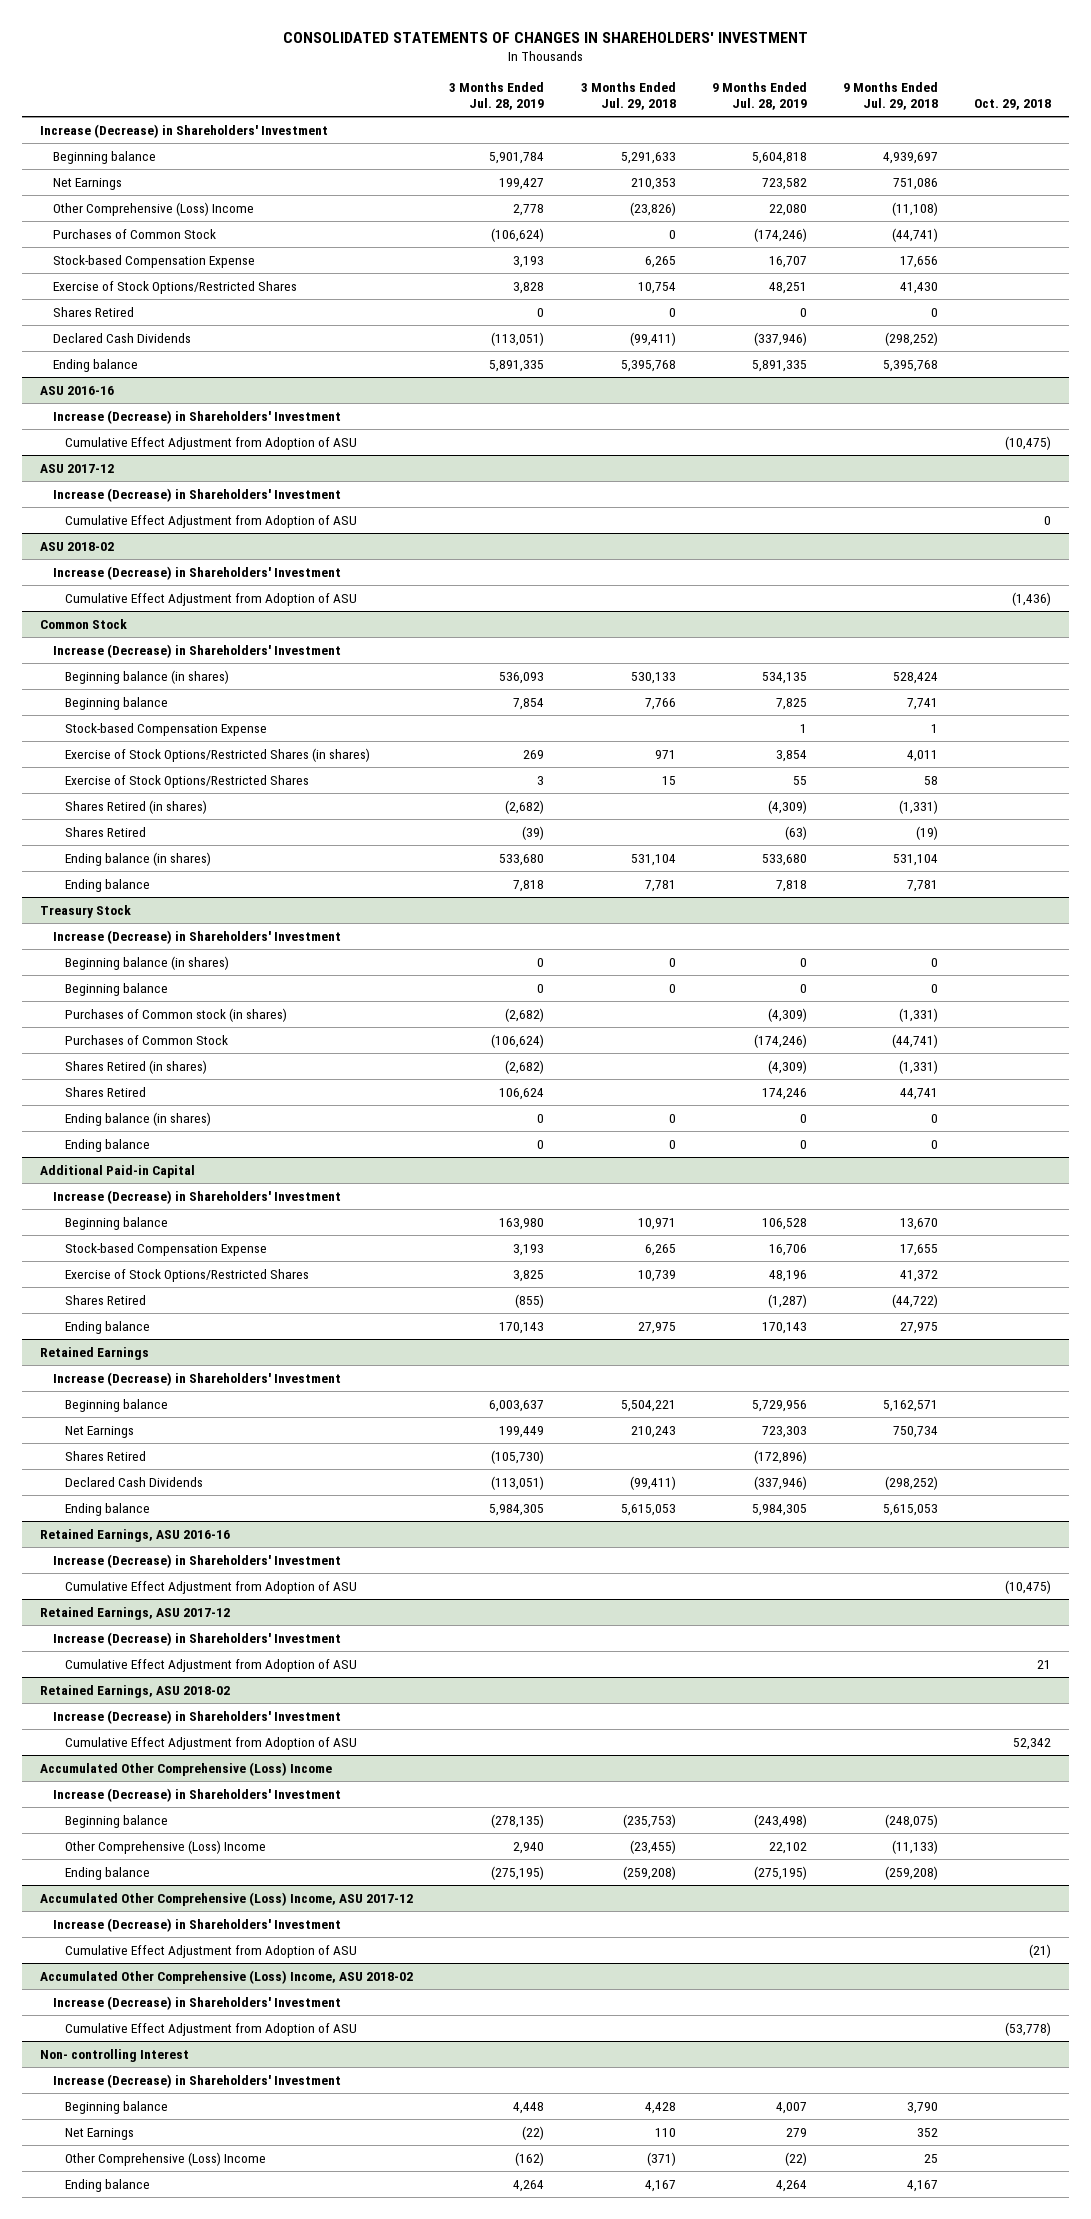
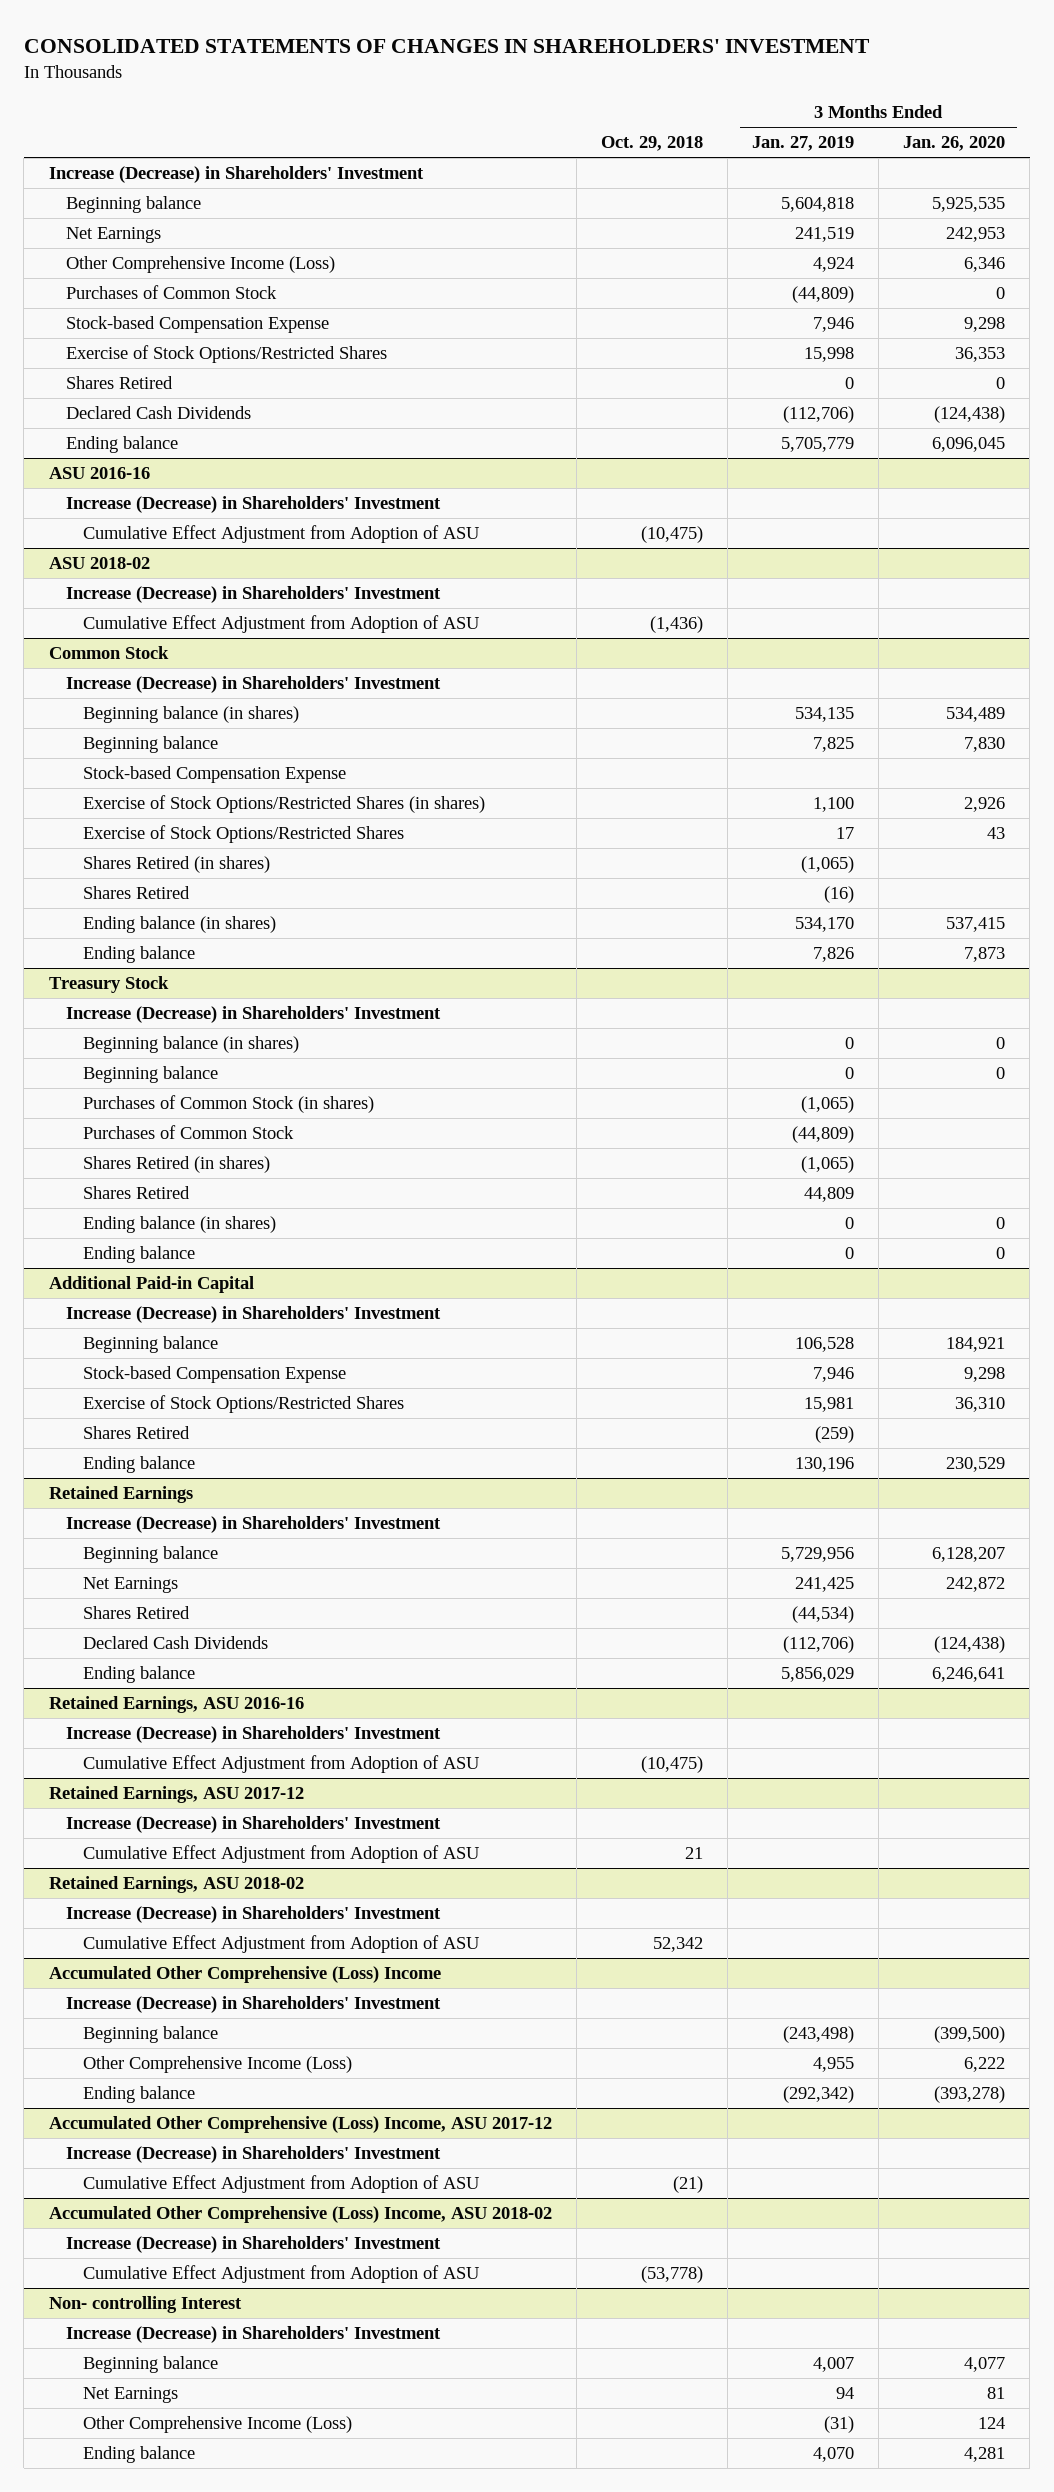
- | 3 Months Ended Jul. 28, 2019 | 3 Months Ended Jul. 29, 2018 | 9 Months Ended Jul. 28, 2019 | 9 Months Ended Jul. 29, 2018 | Oct. 29, 2018
+ | Oct. 29, 2018 | 3 Months Ended Jan. 27, 2019 | 3 Months Ended Jan. 26, 2020
- Other Comprehensive (Loss) Income | 2,778 | (23,826) | 22,080 | (11,108) |
+ Other Comprehensive Income (Loss) | | 4,924 | 6,346
- ASU 2017-12
- Increase (Decrease) in Shareholders' Investment
- Cumulative Effect Adjustment from Adoption of ASU | | | | | 0
@ Treasury Stock
- Purchases of Common stock (in shares) | (2,682) | | (4,309) | (1,331) |
+ Purchases of Common Stock (in shares) | | (1,065) |
@ Accumulated Other Comprehensive (Loss) Income
- Other Comprehensive (Loss) Income | 2,940 | (23,455) | 22,102 | (11,133) |
+ Other Comprehensive Income (Loss) | | 4,955 | 6,222
@ Non- controlling Interest
- Other Comprehensive (Loss) Income | (162) | (371) | (22) | 25 |
+ Other Comprehensive Income (Loss) | | (31) | 124

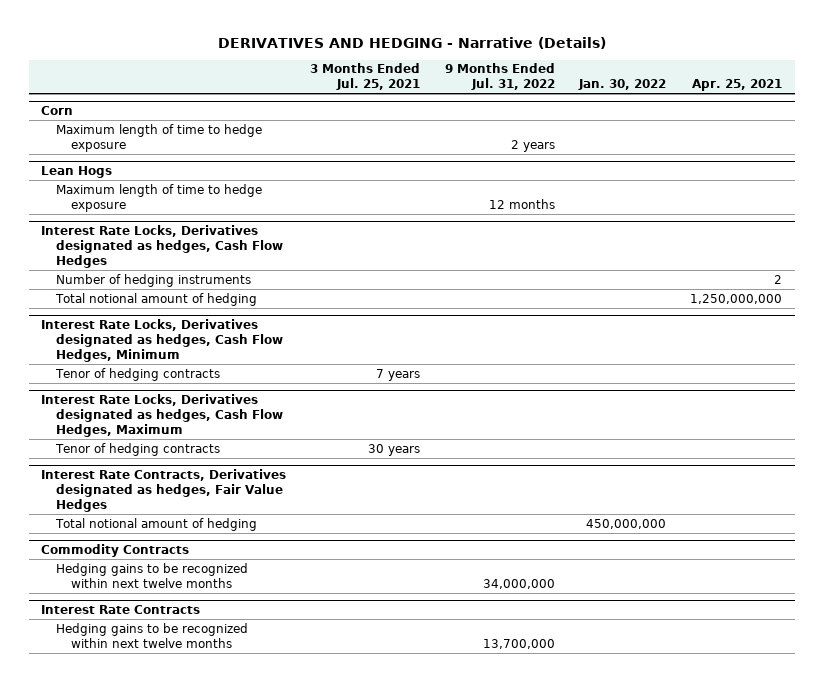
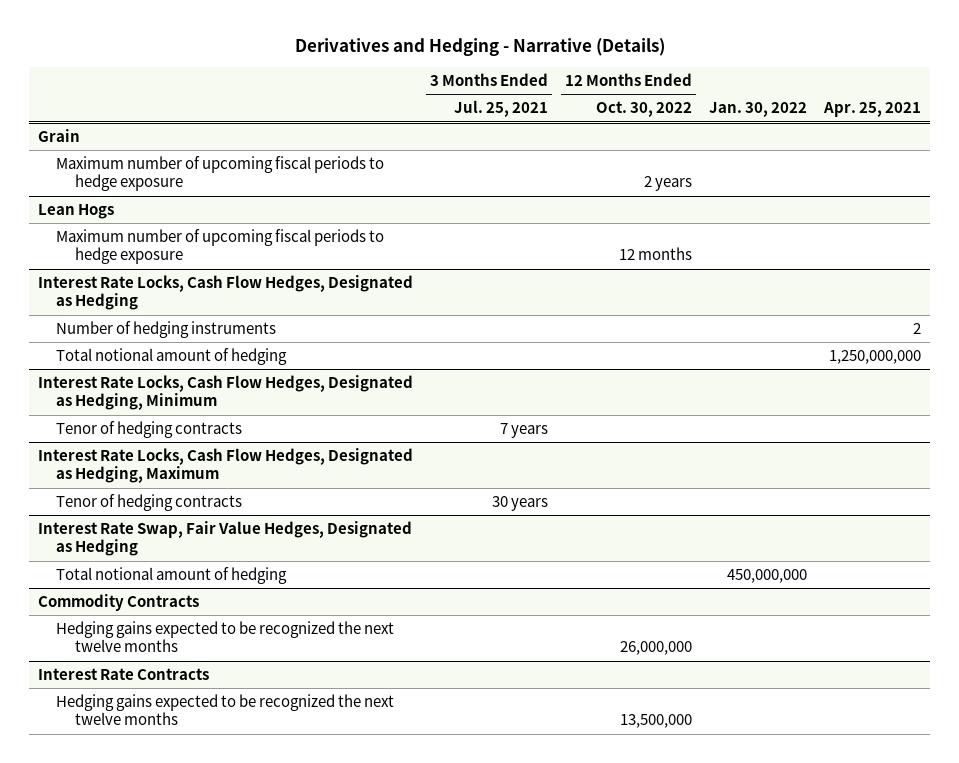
- DERIVATIVES AND HEDGING - Narrative (Details)
+ Derivatives and Hedging - Narrative (Details)
- | 3 Months Ended Jul. 25, 2021 | 9 Months Ended Jul. 31, 2022 | Jan. 30, 2022 | Apr. 25, 2021
+ | 3 Months Ended Jul. 25, 2021 | 12 Months Ended Oct. 30, 2022 | Jan. 30, 2022 | Apr. 25, 2021
- Corn
- Maximum length of time to hedge exposure | | 2 years | |
+ Grain
+ Maximum number of upcoming fiscal periods to hedge exposure | | 2 years | |
@ Lean Hogs
- Maximum length of time to hedge exposure | | 12 months | |
- Interest Rate Locks, Derivatives designated as hedges, Cash Flow Hedges
@ Lean Hogs
+ Maximum number of upcoming fiscal periods to hedge exposure | | 12 months | |
+ Interest Rate Locks, Cash Flow Hedges, Designated as Hedging
- Interest Rate Locks, Derivatives designated as hedges, Cash Flow Hedges, Minimum
+ Interest Rate Locks, Cash Flow Hedges, Designated as Hedging, Minimum
- Interest Rate Locks, Derivatives designated as hedges, Cash Flow Hedges, Maximum
+ Interest Rate Locks, Cash Flow Hedges, Designated as Hedging, Maximum
- Interest Rate Contracts, Derivatives designated as hedges, Fair Value Hedges
+ Interest Rate Swap, Fair Value Hedges, Designated as Hedging
@ Commodity Contracts
- Hedging gains to be recognized within next twelve months | | 34,000,000 | |
+ Hedging gains expected to be recognized the next twelve months | | 26,000,000 | |
@ Interest Rate Contracts
- Hedging gains to be recognized within next twelve months | | 13,700,000 | |
+ Hedging gains expected to be recognized the next twelve months | | 13,500,000 | |

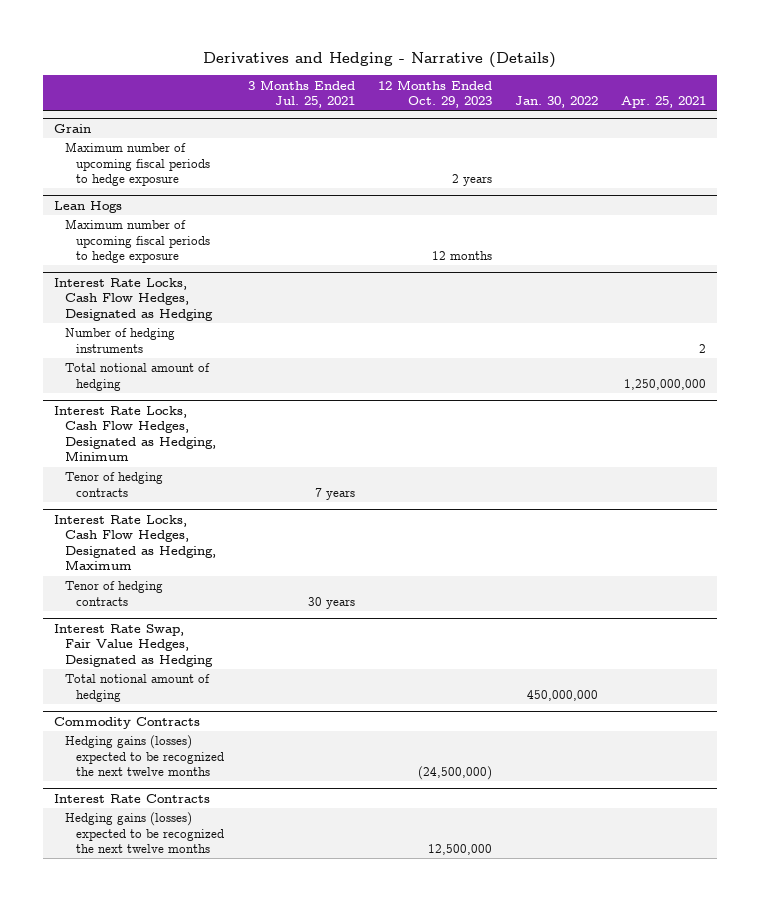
- | 3 Months Ended Jul. 25, 2021 | 12 Months Ended Oct. 30, 2022 | Jan. 30, 2022 | Apr. 25, 2021
+ | 3 Months Ended Jul. 25, 2021 | 12 Months Ended Oct. 29, 2023 | Jan. 30, 2022 | Apr. 25, 2021
@ Commodity Contracts
- Hedging gains expected to be recognized the next twelve months | | 26,000,000 | |
+ Hedging gains (losses) expected to be recognized the next twelve months | | (24,500,000) | |
@ Interest Rate Contracts
- Hedging gains expected to be recognized the next twelve months | | 13,500,000 | |
+ Hedging gains (losses) expected to be recognized the next twelve months | | 12,500,000 | |

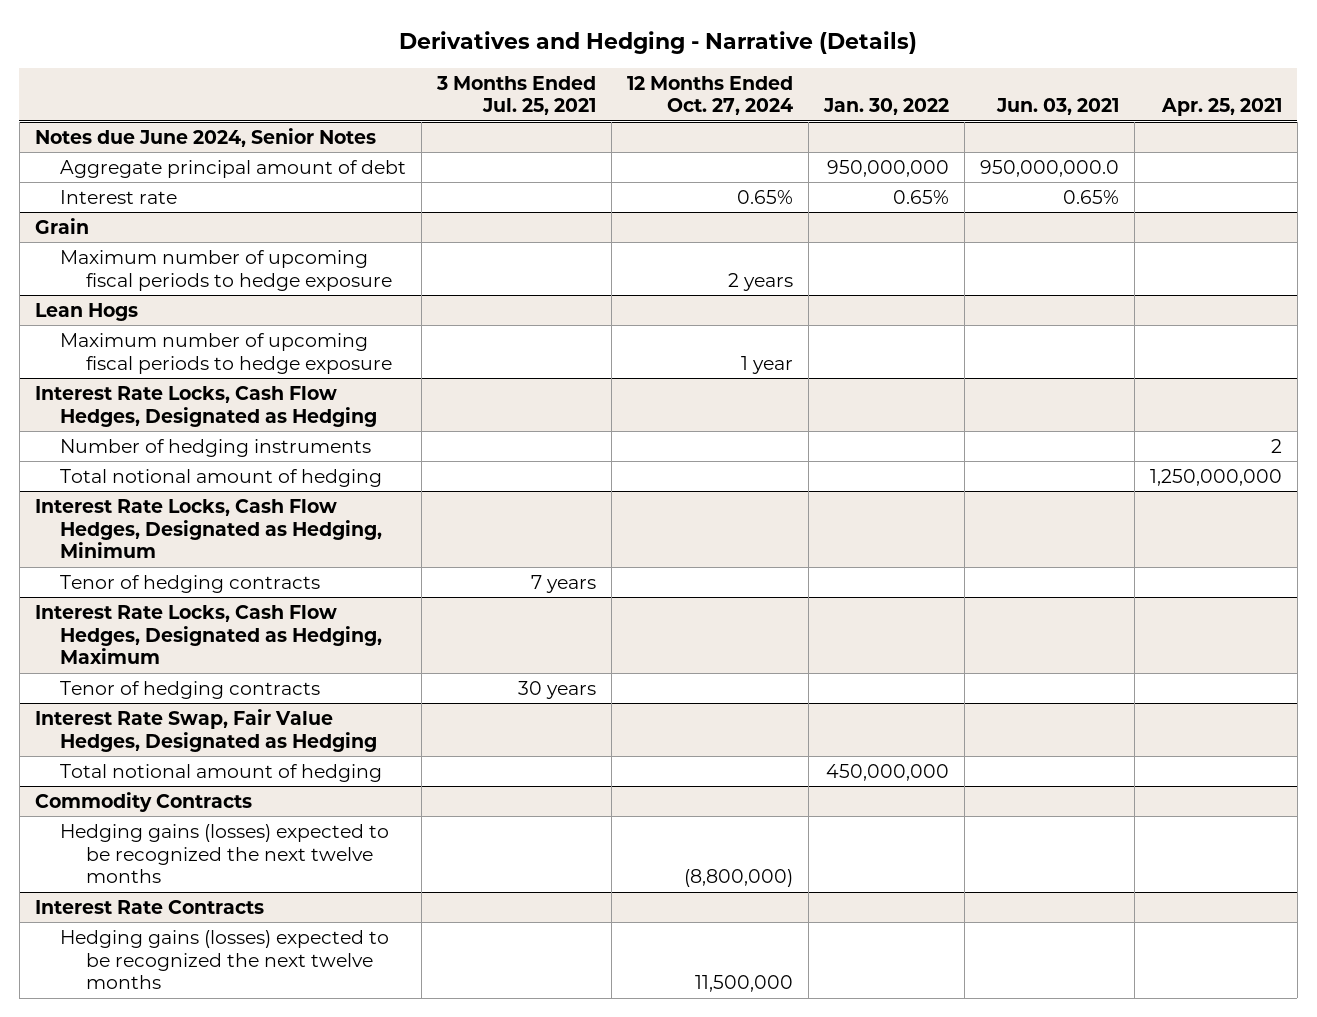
- | 3 Months Ended Jul. 25, 2021 | 12 Months Ended Oct. 29, 2023 | Jan. 30, 2022 | Apr. 25, 2021
+ | 3 Months Ended Jul. 25, 2021 | 12 Months Ended Oct. 27, 2024 | Jan. 30, 2022 | Jun. 03, 2021 | Apr. 25, 2021
+ Notes due June 2024, Senior Notes
+ Aggregate principal amount of debt | | | 950,000,000 | 950,000,000.0 |
+ Interest rate | | 0.65% | 0.65% | 0.65% |

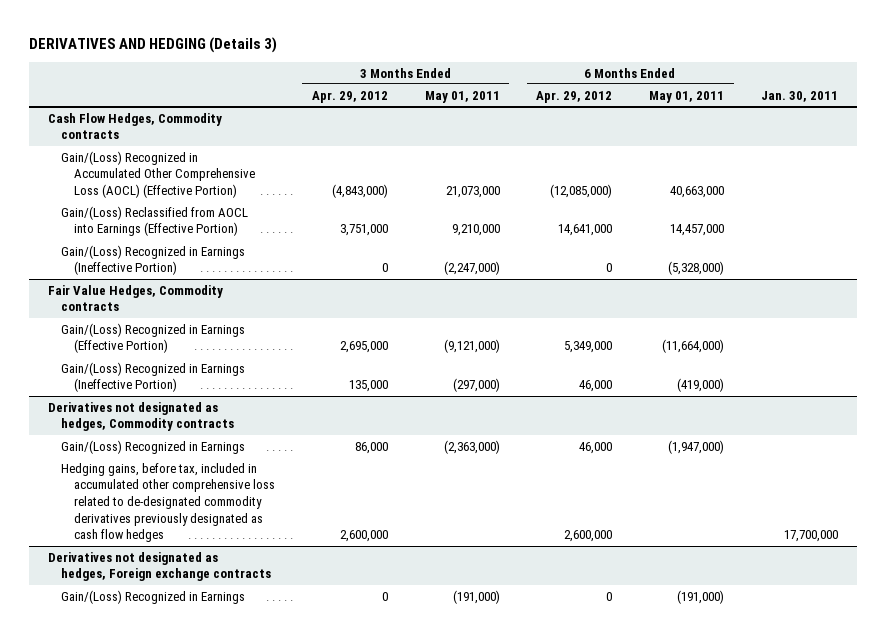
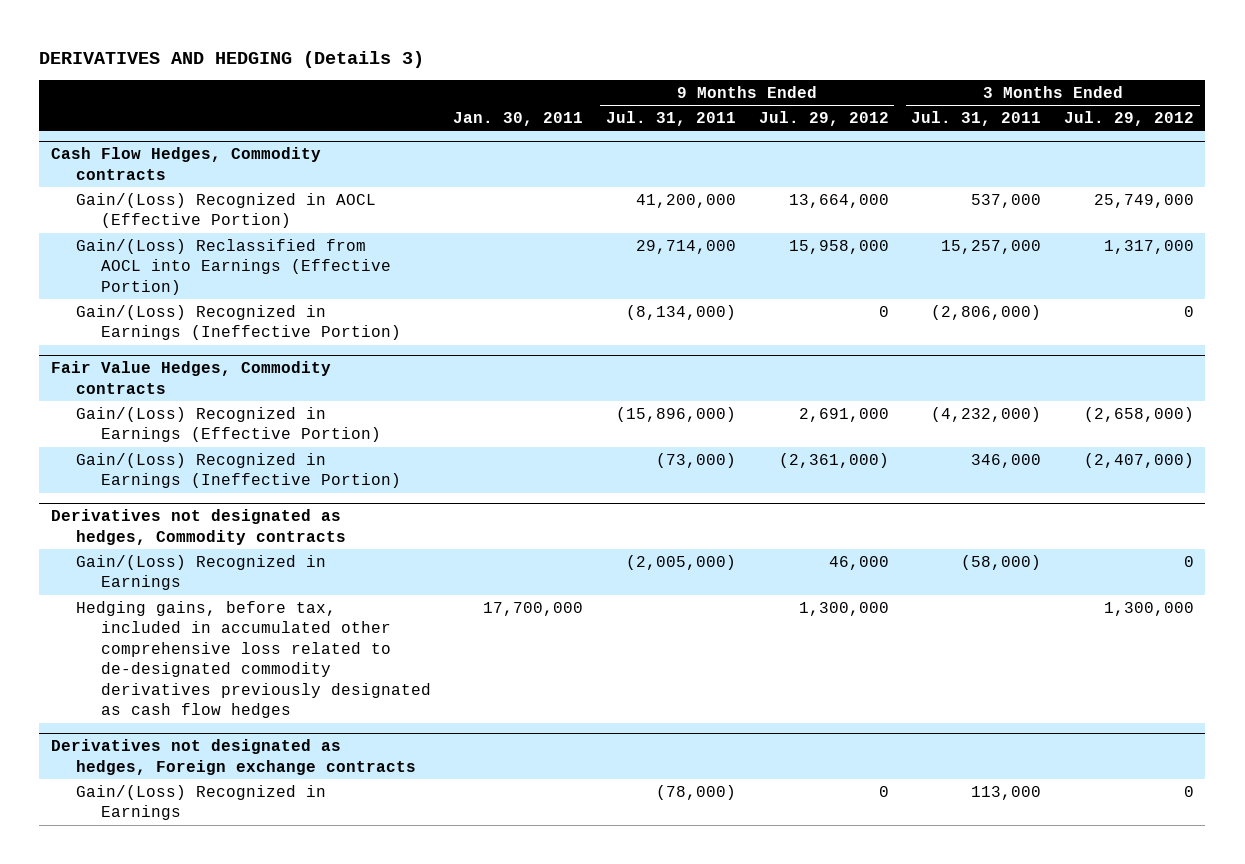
- | 3 Months Ended Apr. 29, 2012 | 3 Months Ended May 01, 2011 | 6 Months Ended Apr. 29, 2012 | 6 Months Ended May 01, 2011 | Jan. 30, 2011
+ | Jan. 30, 2011 | 9 Months Ended Jul. 31, 2011 | 9 Months Ended Jul. 29, 2012 | 3 Months Ended Jul. 31, 2011 | 3 Months Ended Jul. 29, 2012
@ Cash Flow Hedges, Commodity contracts
- Gain/(Loss) Recognized in Accumulated Other Comprehensive Loss (AOCL) (Effective Portion) | (4,843,000) | 21,073,000 | (12,085,000) | 40,663,000 |
+ Gain/(Loss) Recognized in AOCL (Effective Portion) | | 41,200,000 | 13,664,000 | 537,000 | 25,749,000

